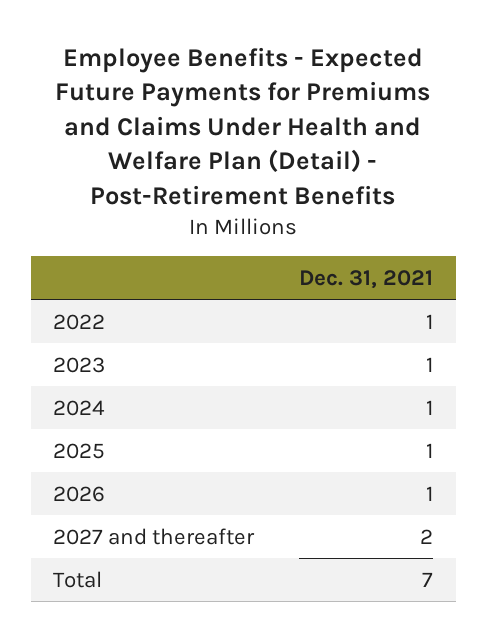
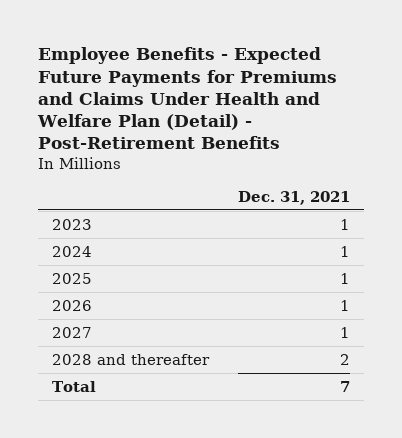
- 2022 | 1
- 2027 and thereafter | 2
+ 2027 | 1
+ 2028 and thereafter | 2

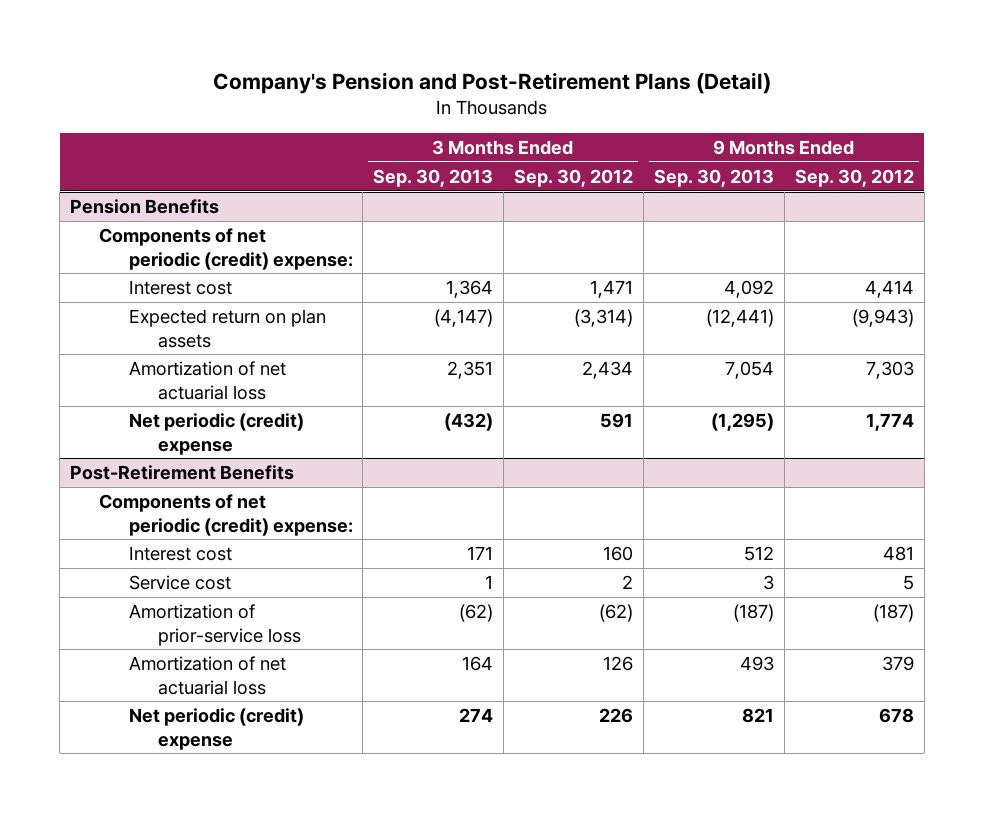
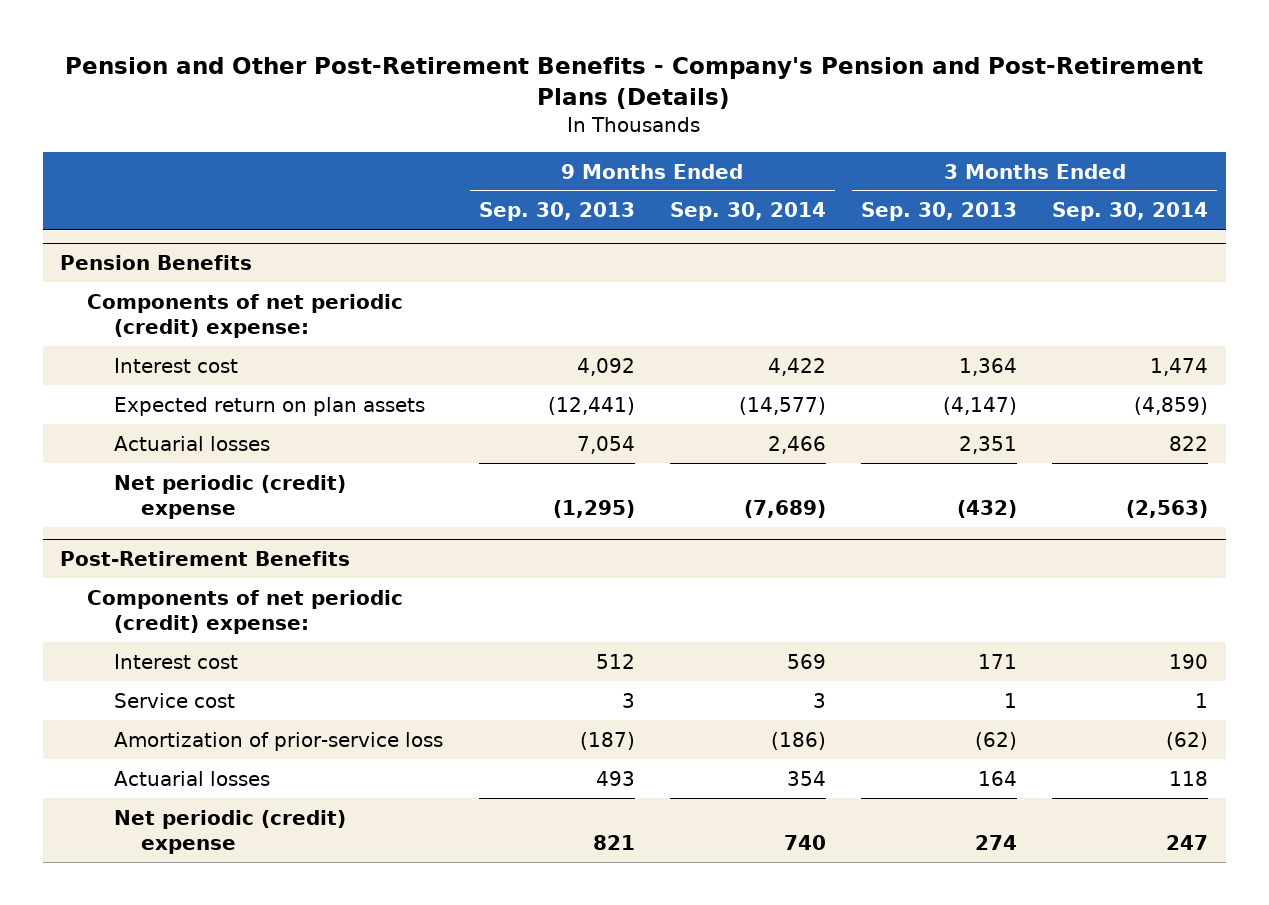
- Company's Pension and Post-Retirement Plans (Detail)
+ Pension and Other Post-Retirement Benefits - Company's Pension and Post-Retirement Plans (Details)
- | 3 Months Ended Sep. 30, 2013 | 3 Months Ended Sep. 30, 2012 | 9 Months Ended Sep. 30, 2013 | 9 Months Ended Sep. 30, 2012
+ | 9 Months Ended Sep. 30, 2013 | 9 Months Ended Sep. 30, 2014 | 3 Months Ended Sep. 30, 2013 | 3 Months Ended Sep. 30, 2014
@ Pension Benefits
- Amortization of net actuarial loss | 2,351 | 2,434 | 7,054 | 7,303
+ Actuarial losses | 7,054 | 2,466 | 2,351 | 822
@ Post-Retirement Benefits
- Amortization of net actuarial loss | 164 | 126 | 493 | 379
+ Actuarial losses | 493 | 354 | 164 | 118

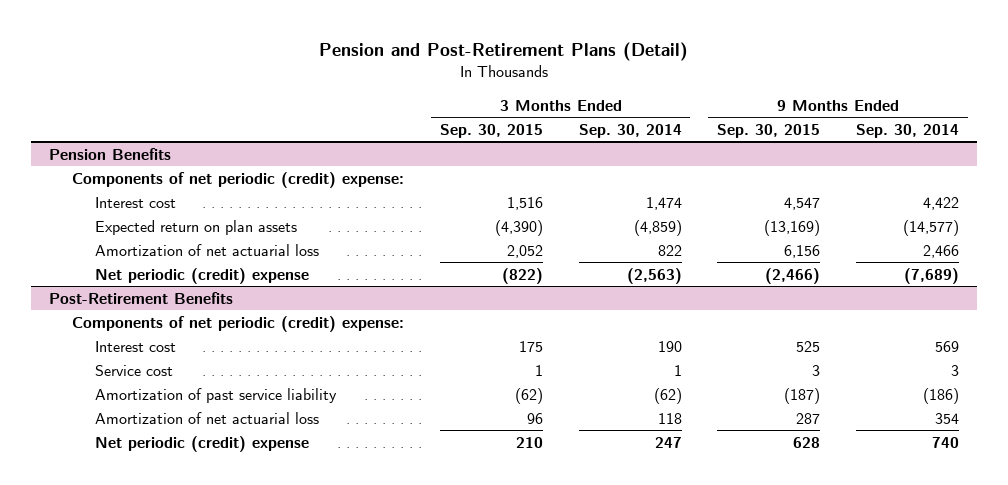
- Pension and Other Post-Retirement Benefits - Company's Pension and Post-Retirement Plans (Details)
+ Pension and Post-Retirement Plans (Detail)
- | 9 Months Ended Sep. 30, 2013 | 9 Months Ended Sep. 30, 2014 | 3 Months Ended Sep. 30, 2013 | 3 Months Ended Sep. 30, 2014
+ | 3 Months Ended Sep. 30, 2015 | 3 Months Ended Sep. 30, 2014 | 9 Months Ended Sep. 30, 2015 | 9 Months Ended Sep. 30, 2014
@ Pension Benefits
- Actuarial losses | 7,054 | 2,466 | 2,351 | 822
+ Amortization of net actuarial loss | 2,052 | 822 | 6,156 | 2,466
@ Post-Retirement Benefits
- Amortization of prior-service loss | (187) | (186) | (62) | (62)
- Actuarial losses | 493 | 354 | 164 | 118
+ Amortization of past service liability | (62) | (62) | (187) | (186)
+ Amortization of net actuarial loss | 96 | 118 | 287 | 354

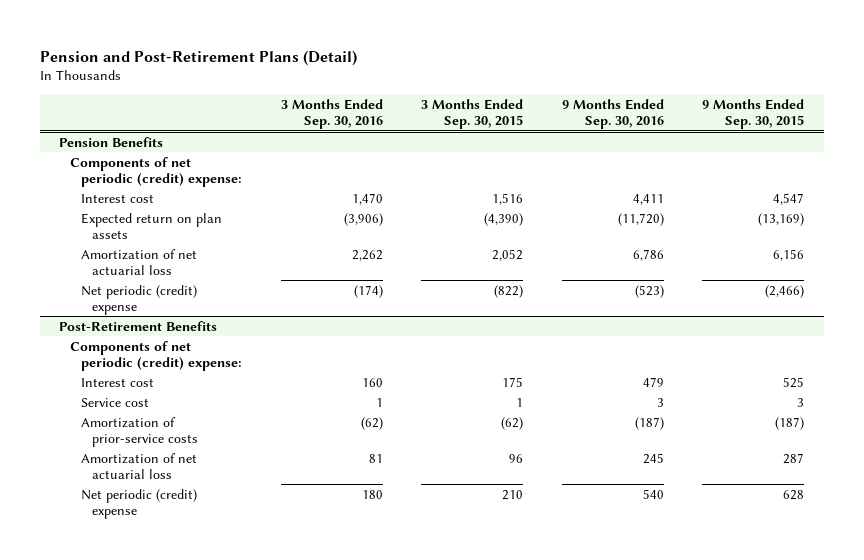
- | 3 Months Ended Sep. 30, 2015 | 3 Months Ended Sep. 30, 2014 | 9 Months Ended Sep. 30, 2015 | 9 Months Ended Sep. 30, 2014
+ | 3 Months Ended Sep. 30, 2016 | 3 Months Ended Sep. 30, 2015 | 9 Months Ended Sep. 30, 2016 | 9 Months Ended Sep. 30, 2015
@ Post-Retirement Benefits
- Amortization of past service liability | (62) | (62) | (187) | (186)
+ Amortization of prior-service costs | (62) | (62) | (187) | (187)

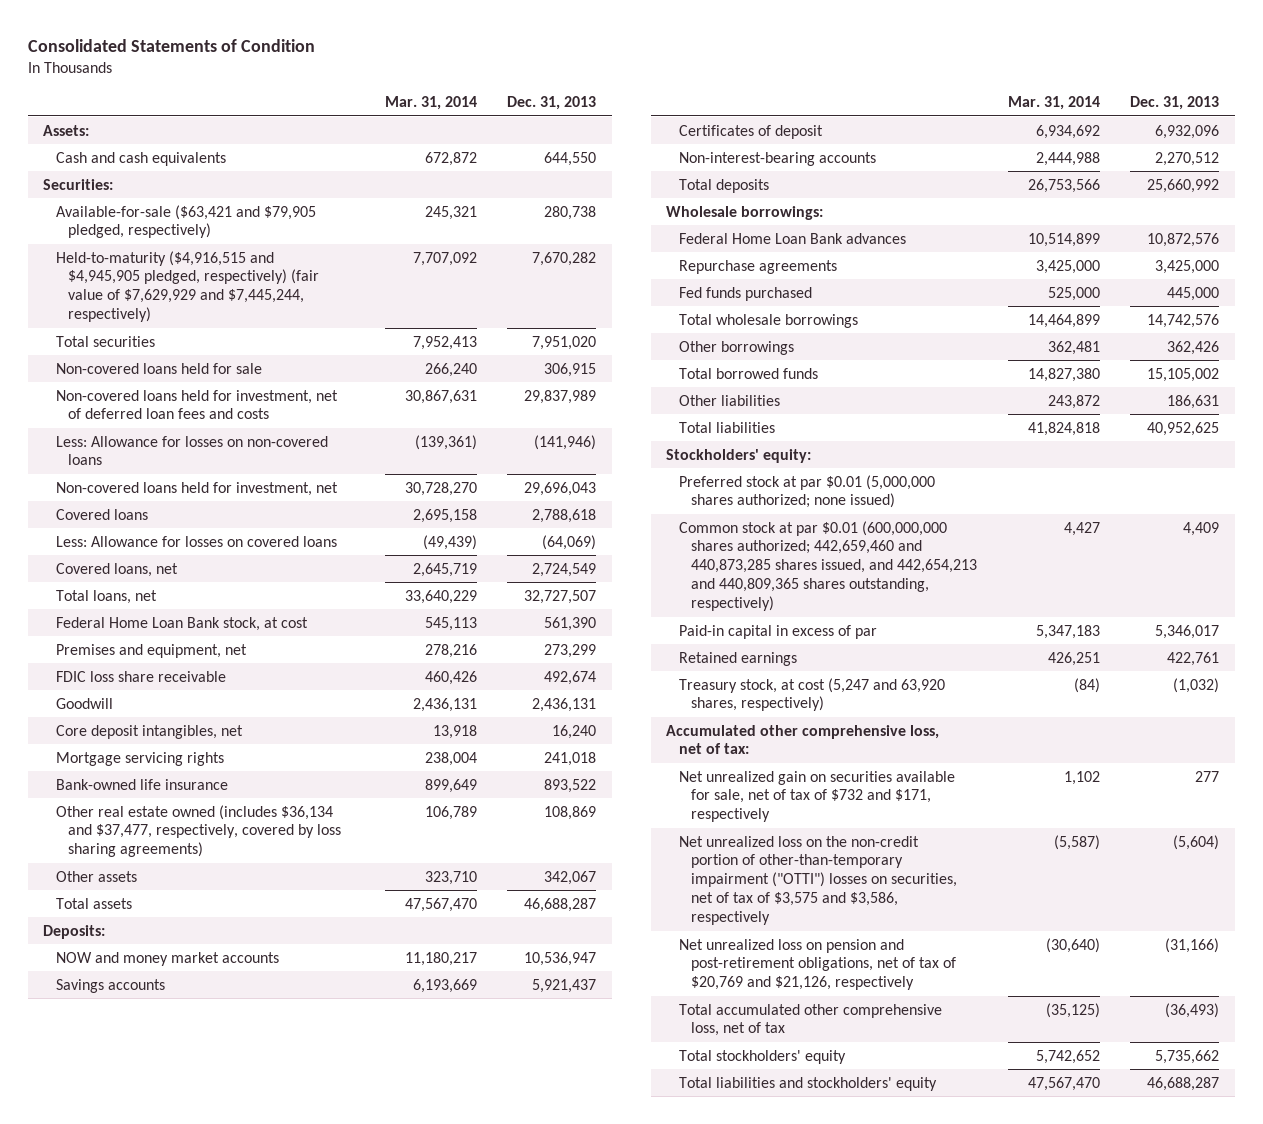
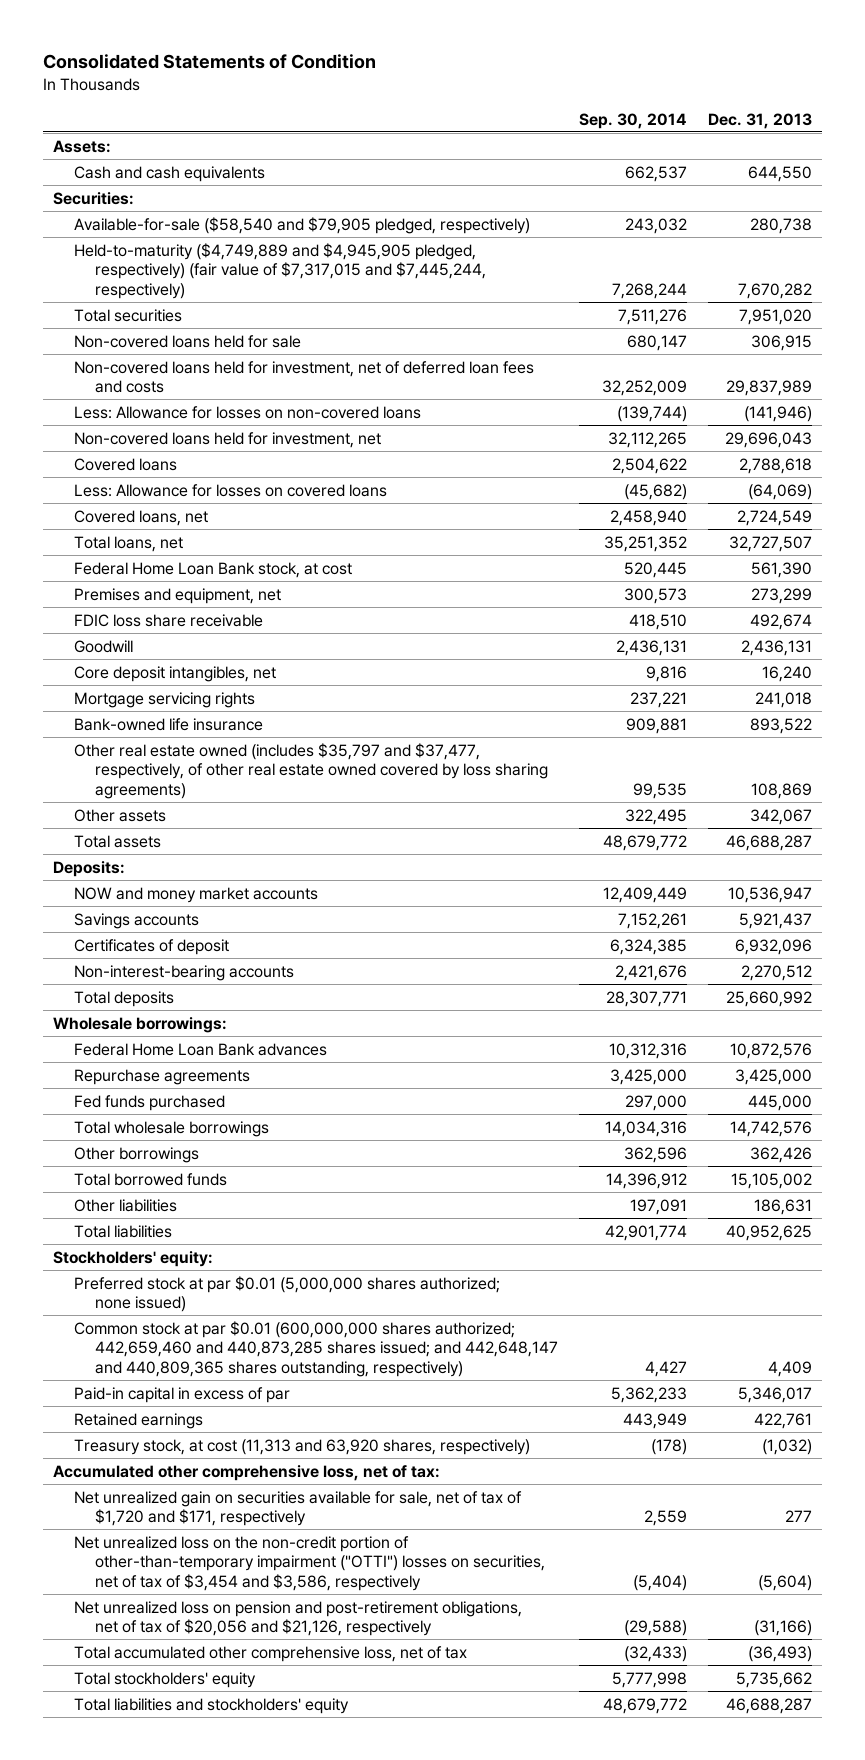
- | Mar. 31, 2014 | Dec. 31, 2013
+ | Sep. 30, 2014 | Dec. 31, 2013
- Available-for-sale ($63,421 and $79,905 pledged, respectively) | 245,321 | 280,738
- Held-to-maturity ($4,916,515 and $4,945,905 pledged, respectively) (fair value of $7,629,929 and $7,445,244, respectively) | 7,707,092 | 7,670,282
+ Available-for-sale ($58,540 and $79,905 pledged, respectively) | 243,032 | 280,738
+ Held-to-maturity ($4,749,889 and $4,945,905 pledged, respectively) (fair value of $7,317,015 and $7,445,244, respectively) | 7,268,244 | 7,670,282
- Other real estate owned (includes $36,134 and $37,477, respectively, covered by loss sharing agreements) | 106,789 | 108,869
+ Other real estate owned (includes $35,797 and $37,477, respectively, of other real estate owned covered by loss sharing agreements) | 99,535 | 108,869
- Common stock at par $0.01 (600,000,000 shares authorized; 442,659,460 and 440,873,285 shares issued, and 442,654,213 and 440,809,365 shares outstanding, respectively) | 4,427 | 4,409
+ Common stock at par $0.01 (600,000,000 shares authorized; 442,659,460 and 440,873,285 shares issued; and 442,648,147 and 440,809,365 shares outstanding, respectively) | 4,427 | 4,409
- Treasury stock, at cost (5,247 and 63,920 shares, respectively) | (84) | (1,032)
+ Treasury stock, at cost (11,313 and 63,920 shares, respectively) | (178) | (1,032)
- Net unrealized gain on securities available for sale, net of tax of $732 and $171, respectively | 1,102 | 277
- Net unrealized loss on the non-credit portion of other-than-temporary impairment ("OTTI") losses on securities, net of tax of $3,575 and $3,586, respectively | (5,587) | (5,604)
- Net unrealized loss on pension and post-retirement obligations, net of tax of $20,769 and $21,126, respectively | (30,640) | (31,166)
+ Net unrealized gain on securities available for sale, net of tax of $1,720 and $171, respectively | 2,559 | 277
+ Net unrealized loss on the non-credit portion of other-than-temporary impairment ("OTTI") losses on securities, net of tax of $3,454 and $3,586, respectively | (5,404) | (5,604)
+ Net unrealized loss on pension and post-retirement obligations, net of tax of $20,056 and $21,126, respectively | (29,588) | (31,166)

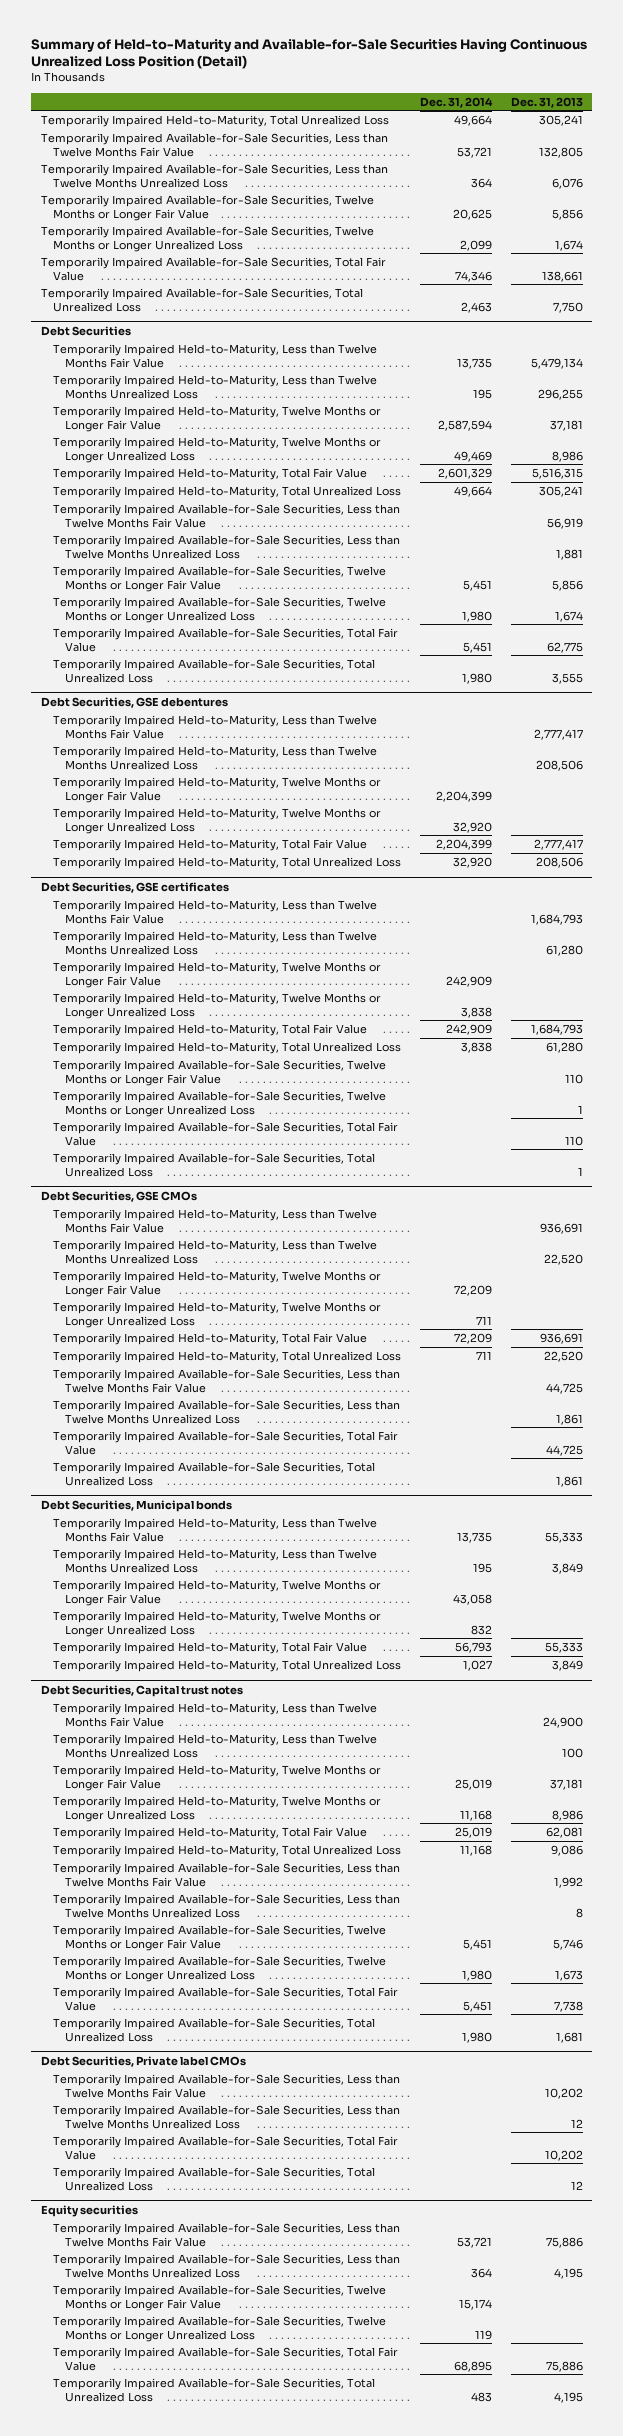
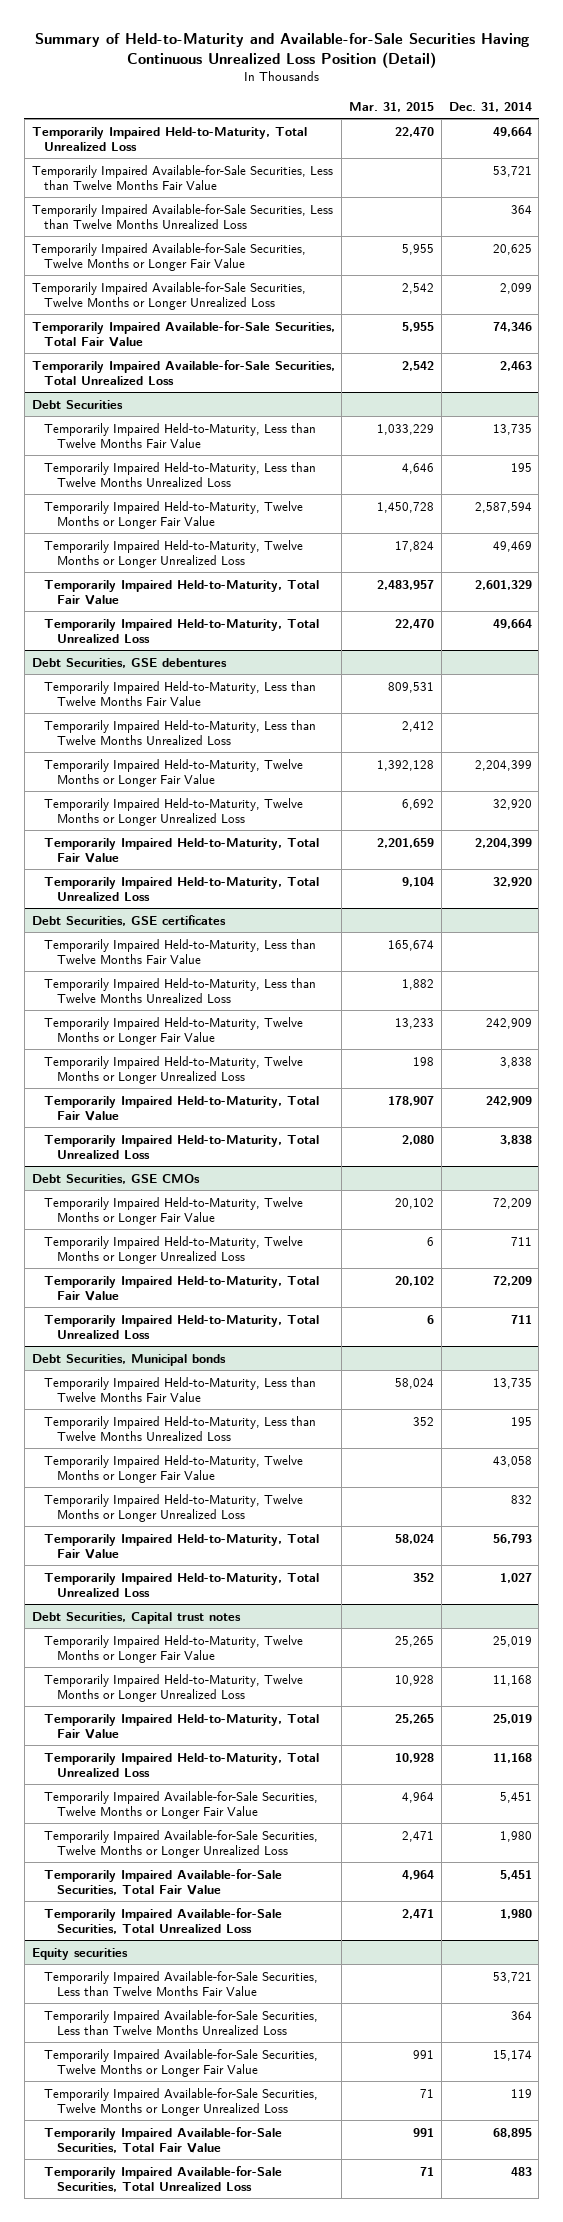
- | Dec. 31, 2014 | Dec. 31, 2013
+ | Mar. 31, 2015 | Dec. 31, 2014
@ Debt Securities
- Temporarily Impaired Available-for-Sale Securities, Less than Twelve Months Fair Value | | 56,919
- Temporarily Impaired Available-for-Sale Securities, Less than Twelve Months Unrealized Loss | | 1,881
- Temporarily Impaired Available-for-Sale Securities, Twelve Months or Longer Fair Value | 5,451 | 5,856
- Temporarily Impaired Available-for-Sale Securities, Twelve Months or Longer Unrealized Loss | 1,980 | 1,674
- Temporarily Impaired Available-for-Sale Securities, Total Fair Value | 5,451 | 62,775
- Temporarily Impaired Available-for-Sale Securities, Total Unrealized Loss | 1,980 | 3,555
@ Debt Securities, GSE certificates
- Temporarily Impaired Available-for-Sale Securities, Twelve Months or Longer Fair Value | | 110
- Temporarily Impaired Available-for-Sale Securities, Twelve Months or Longer Unrealized Loss | | 1
- Temporarily Impaired Available-for-Sale Securities, Total Fair Value | | 110
- Temporarily Impaired Available-for-Sale Securities, Total Unrealized Loss | | 1
@ Debt Securities, GSE CMOs
- Temporarily Impaired Held-to-Maturity, Less than Twelve Months Fair Value | | 936,691
- Temporarily Impaired Held-to-Maturity, Less than Twelve Months Unrealized Loss | | 22,520
- Temporarily Impaired Available-for-Sale Securities, Less than Twelve Months Fair Value | | 44,725
- Temporarily Impaired Available-for-Sale Securities, Less than Twelve Months Unrealized Loss | | 1,861
- Temporarily Impaired Available-for-Sale Securities, Total Fair Value | | 44,725
- Temporarily Impaired Available-for-Sale Securities, Total Unrealized Loss | | 1,861
@ Debt Securities, Capital trust notes
- Temporarily Impaired Held-to-Maturity, Less than Twelve Months Fair Value | | 24,900
- Temporarily Impaired Held-to-Maturity, Less than Twelve Months Unrealized Loss | | 100
- Temporarily Impaired Available-for-Sale Securities, Less than Twelve Months Fair Value | | 1,992
- Temporarily Impaired Available-for-Sale Securities, Less than Twelve Months Unrealized Loss | | 8
- Debt Securities, Private label CMOs
- Temporarily Impaired Available-for-Sale Securities, Less than Twelve Months Fair Value | | 10,202
- Temporarily Impaired Available-for-Sale Securities, Less than Twelve Months Unrealized Loss | | 12
- Temporarily Impaired Available-for-Sale Securities, Total Fair Value | | 10,202
- Temporarily Impaired Available-for-Sale Securities, Total Unrealized Loss | | 12

